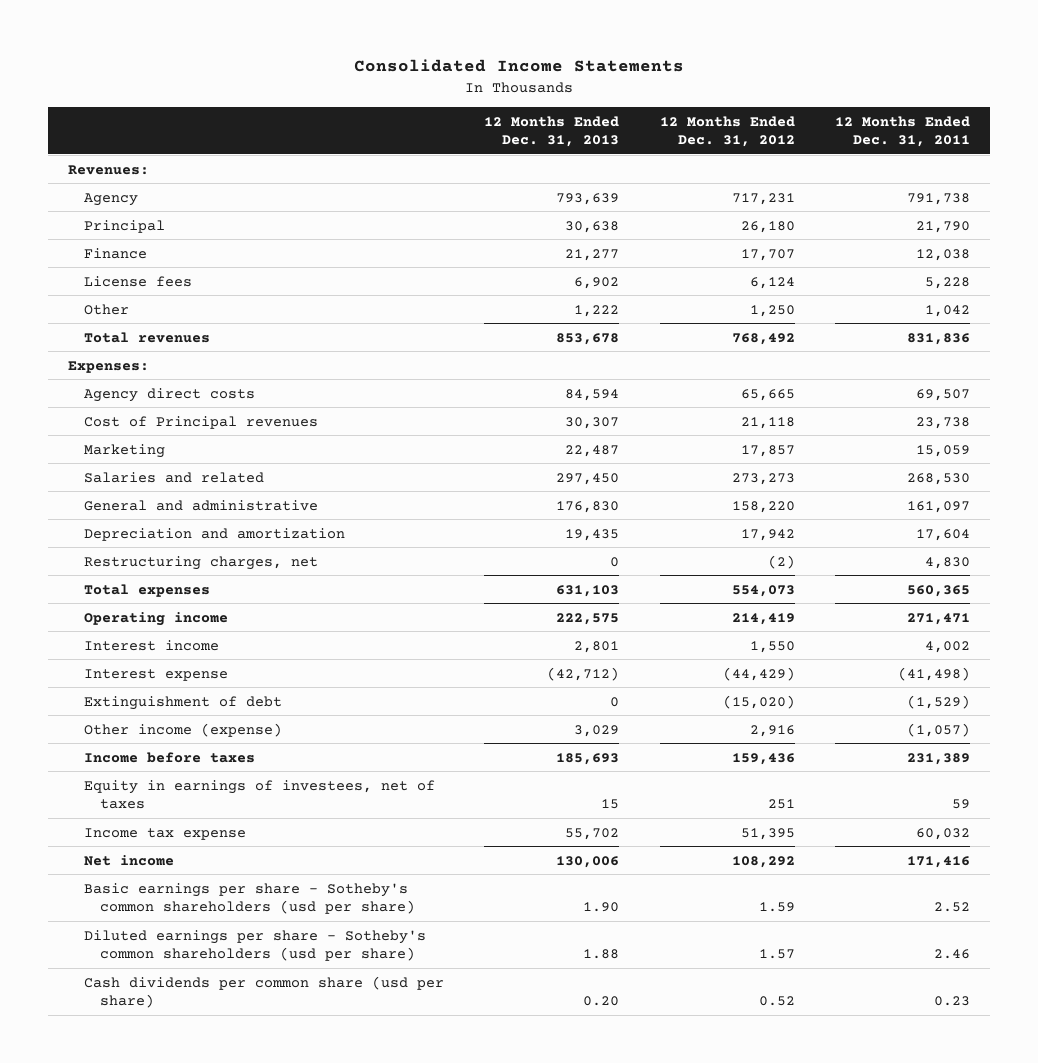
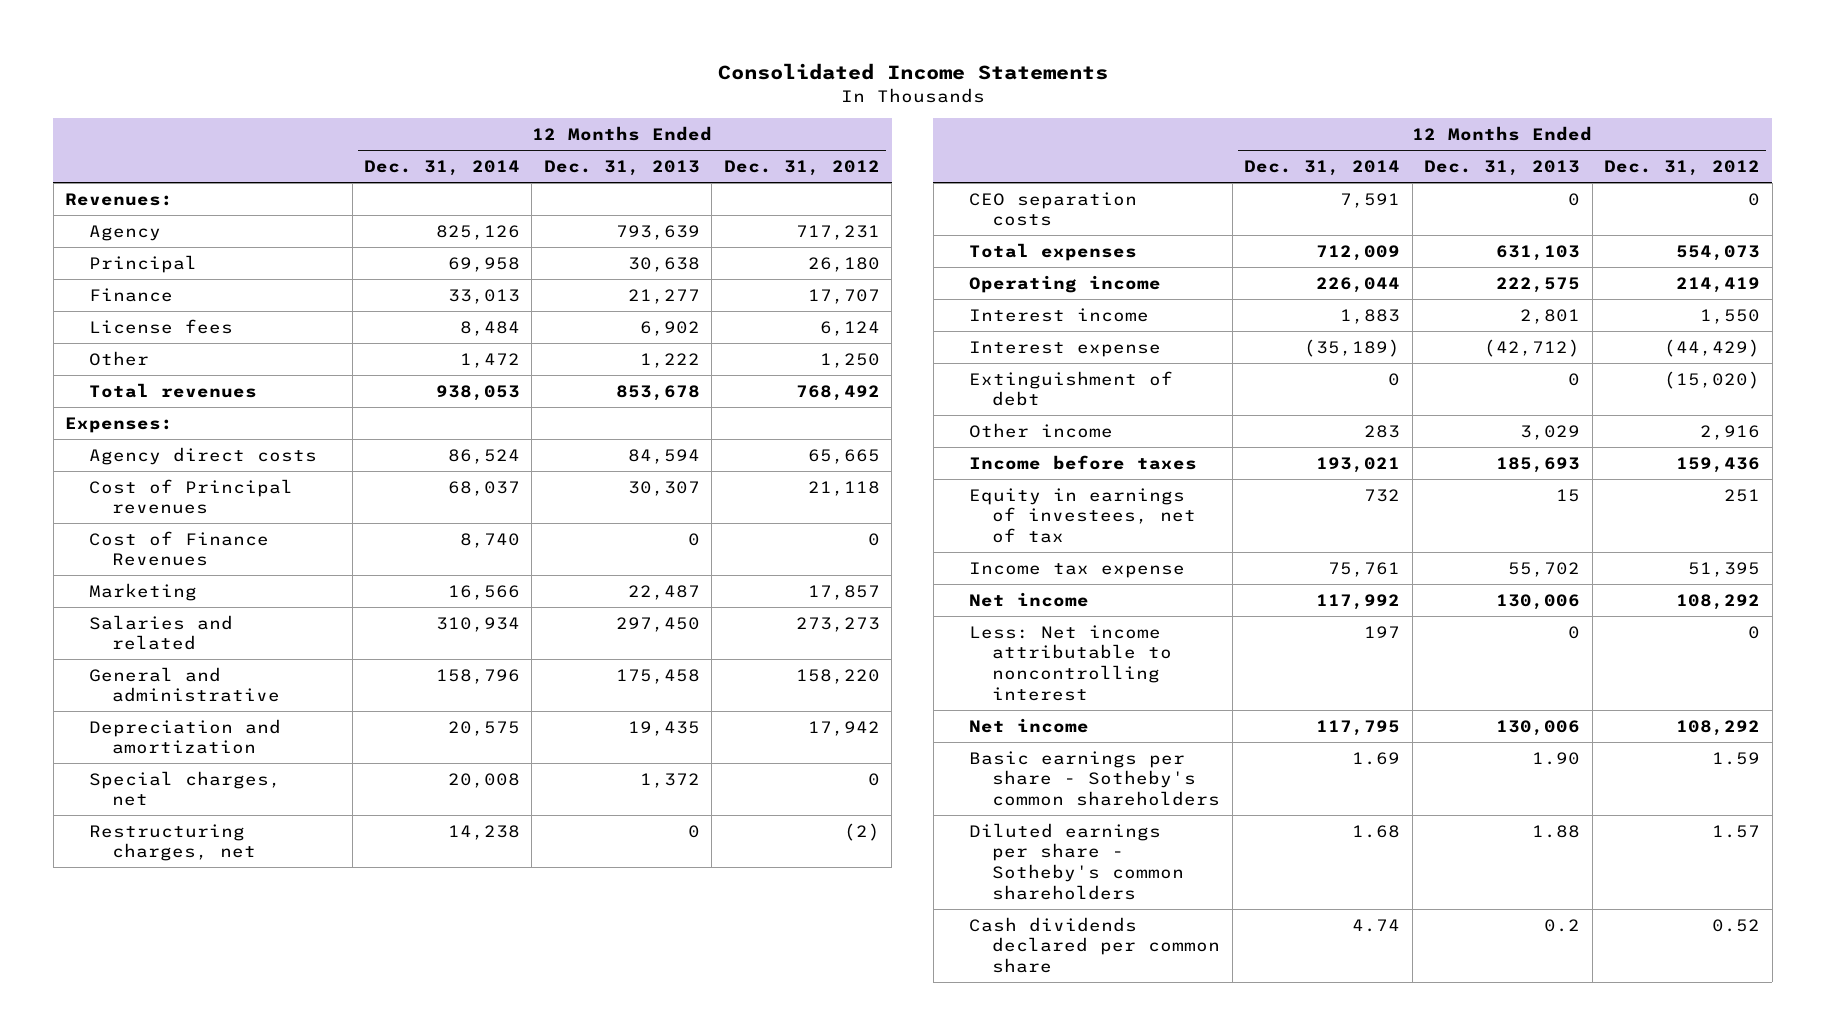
- | 12 Months Ended Dec. 31, 2013 | 12 Months Ended Dec. 31, 2012 | 12 Months Ended Dec. 31, 2011
+ | 12 Months Ended Dec. 31, 2014 | 12 Months Ended Dec. 31, 2013 | 12 Months Ended Dec. 31, 2012
+ Cost of Finance Revenues | 8,740 | 0 | 0
- General and administrative | 176,830 | 158,220 | 161,097
+ General and administrative | 158,796 | 175,458 | 158,220
+ Special charges, net | 20,008 | 1,372 | 0
+ CEO separation costs | 7,591 | 0 | 0
- Other income (expense) | 3,029 | 2,916 | (1,057)
+ Other income | 283 | 3,029 | 2,916
- Equity in earnings of investees, net of taxes | 15 | 251 | 59
+ Equity in earnings of investees, net of tax | 732 | 15 | 251
- Basic earnings per share - Sotheby's common shareholders (usd per share) | 1.90 | 1.59 | 2.52
- Diluted earnings per share - Sotheby's common shareholders (usd per share) | 1.88 | 1.57 | 2.46
- Cash dividends per common share (usd per share) | 0.20 | 0.52 | 0.23
+ Less: Net income attributable to noncontrolling interest | 197 | 0 | 0
+ Net income | 117,795 | 130,006 | 108,292
+ Basic earnings per share - Sotheby's common shareholders | 1.69 | 1.90 | 1.59
+ Diluted earnings per share - Sotheby's common shareholders | 1.68 | 1.88 | 1.57
+ Cash dividends declared per common share | 4.74 | 0.2 | 0.52

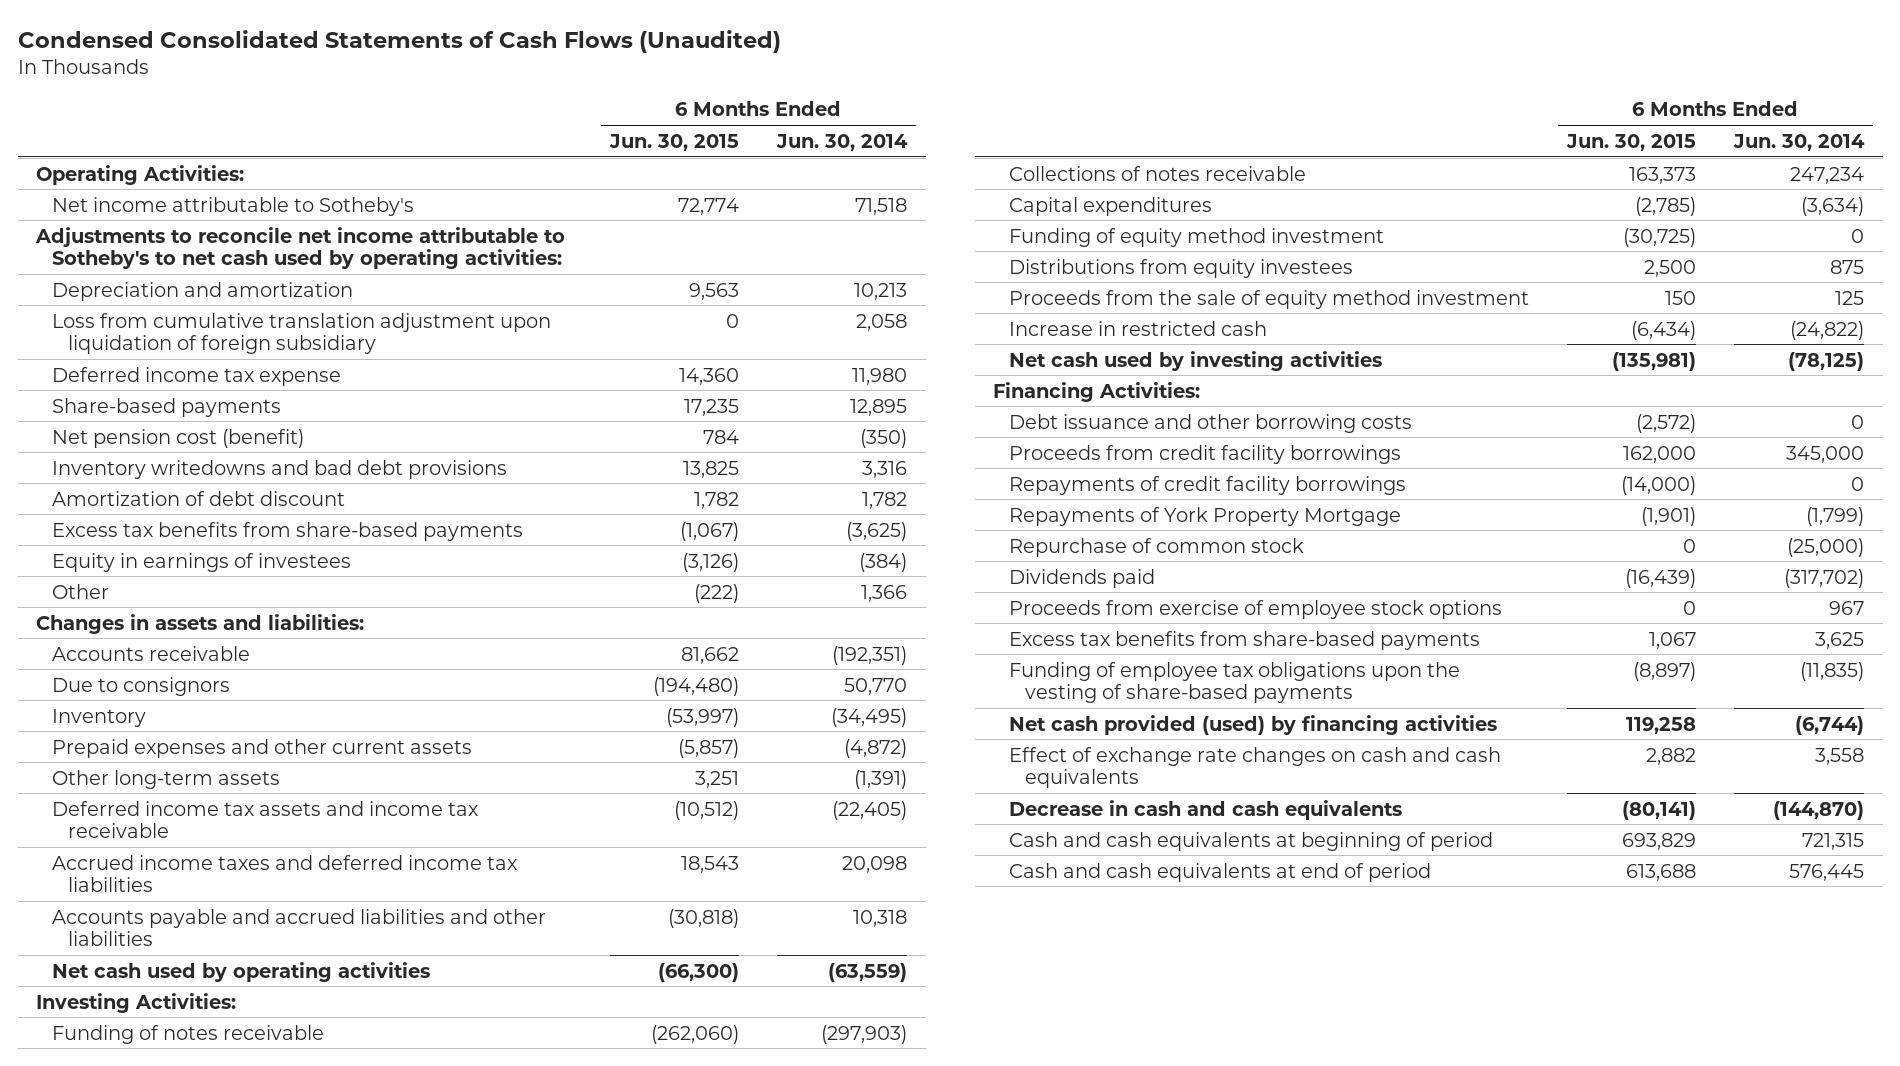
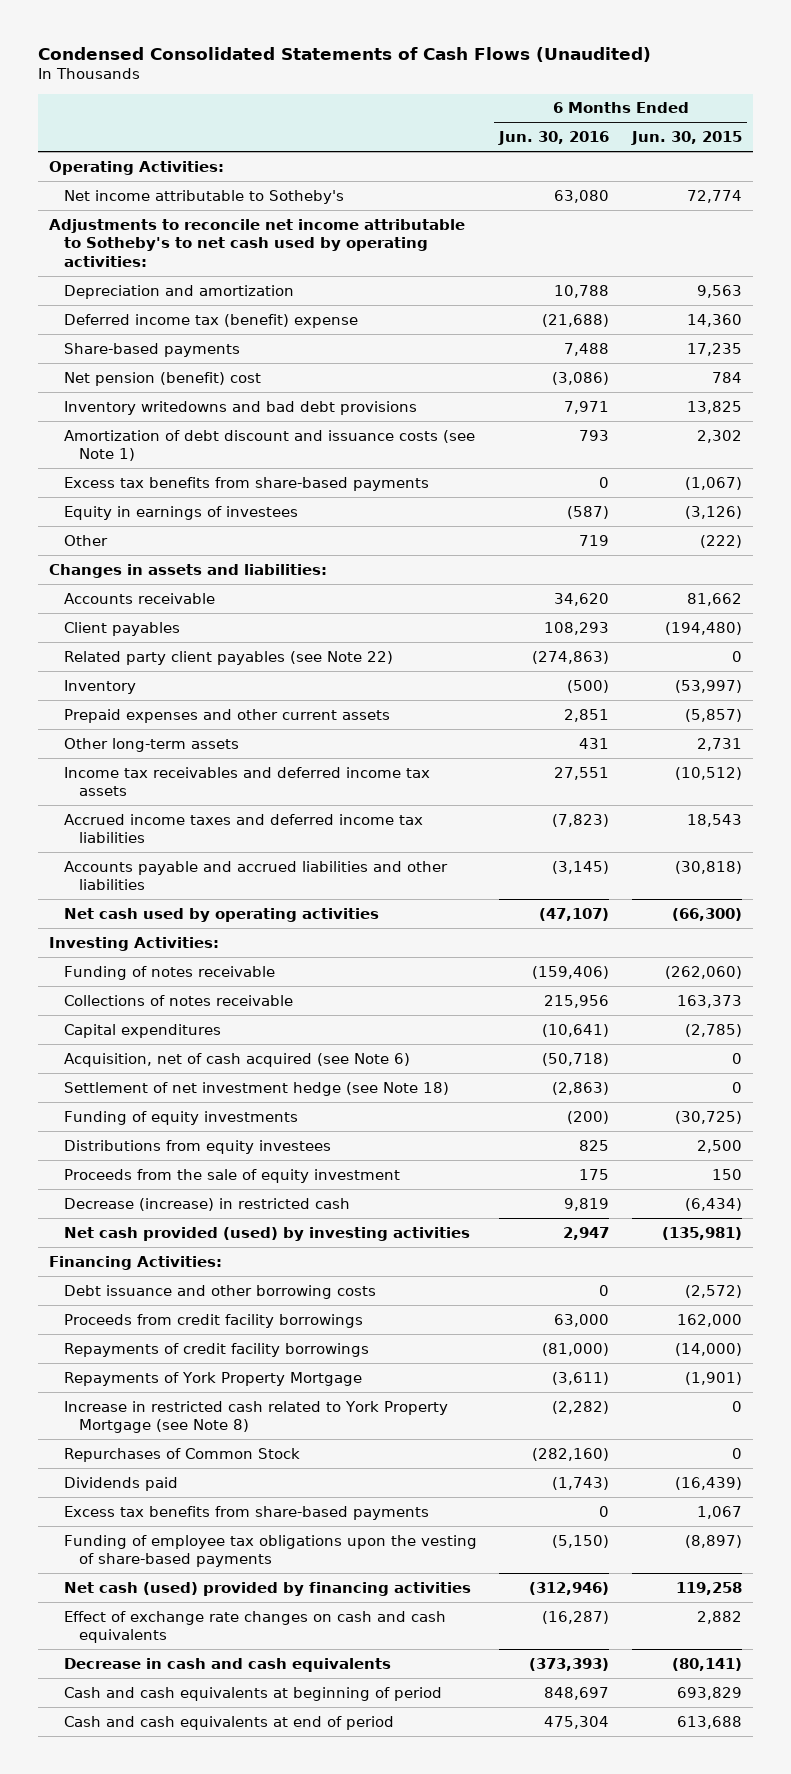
- | 6 Months Ended Jun. 30, 2015 | 6 Months Ended Jun. 30, 2014
+ | 6 Months Ended Jun. 30, 2016 | 6 Months Ended Jun. 30, 2015
- Loss from cumulative translation adjustment upon liquidation of foreign subsidiary | 0 | 2,058
- Deferred income tax expense | 14,360 | 11,980
+ Deferred income tax (benefit) expense | (21,688) | 14,360
- Net pension cost (benefit) | 784 | (350)
+ Net pension (benefit) cost | (3,086) | 784
- Amortization of debt discount | 1,782 | 1,782
+ Amortization of debt discount and issuance costs (see Note 1) | 793 | 2,302
- Due to consignors | (194,480) | 50,770
+ Client payables | 108,293 | (194,480)
+ Related party client payables (see Note 22) | (274,863) | 0
- Other long-term assets | 3,251 | (1,391)
- Deferred income tax assets and income tax receivable | (10,512) | (22,405)
+ Other long-term assets | 431 | 2,731
+ Income tax receivables and deferred income tax assets | 27,551 | (10,512)
- Funding of equity method investment | (30,725) | 0
+ Acquisition, net of cash acquired (see Note 6) | (50,718) | 0
+ Settlement of net investment hedge (see Note 18) | (2,863) | 0
+ Funding of equity investments | (200) | (30,725)
- Proceeds from the sale of equity method investment | 150 | 125
- Increase in restricted cash | (6,434) | (24,822)
- Net cash used by investing activities | (135,981) | (78,125)
+ Proceeds from the sale of equity investment | 175 | 150
+ Decrease (increase) in restricted cash | 9,819 | (6,434)
+ Net cash provided (used) by investing activities | 2,947 | (135,981)
- Repurchase of common stock | 0 | (25,000)
+ Increase in restricted cash related to York Property Mortgage (see Note 8) | (2,282) | 0
+ Repurchases of Common Stock | (282,160) | 0
- Proceeds from exercise of employee stock options | 0 | 967
- Net cash provided (used) by financing activities | 119,258 | (6,744)
+ Net cash (used) provided by financing activities | (312,946) | 119,258

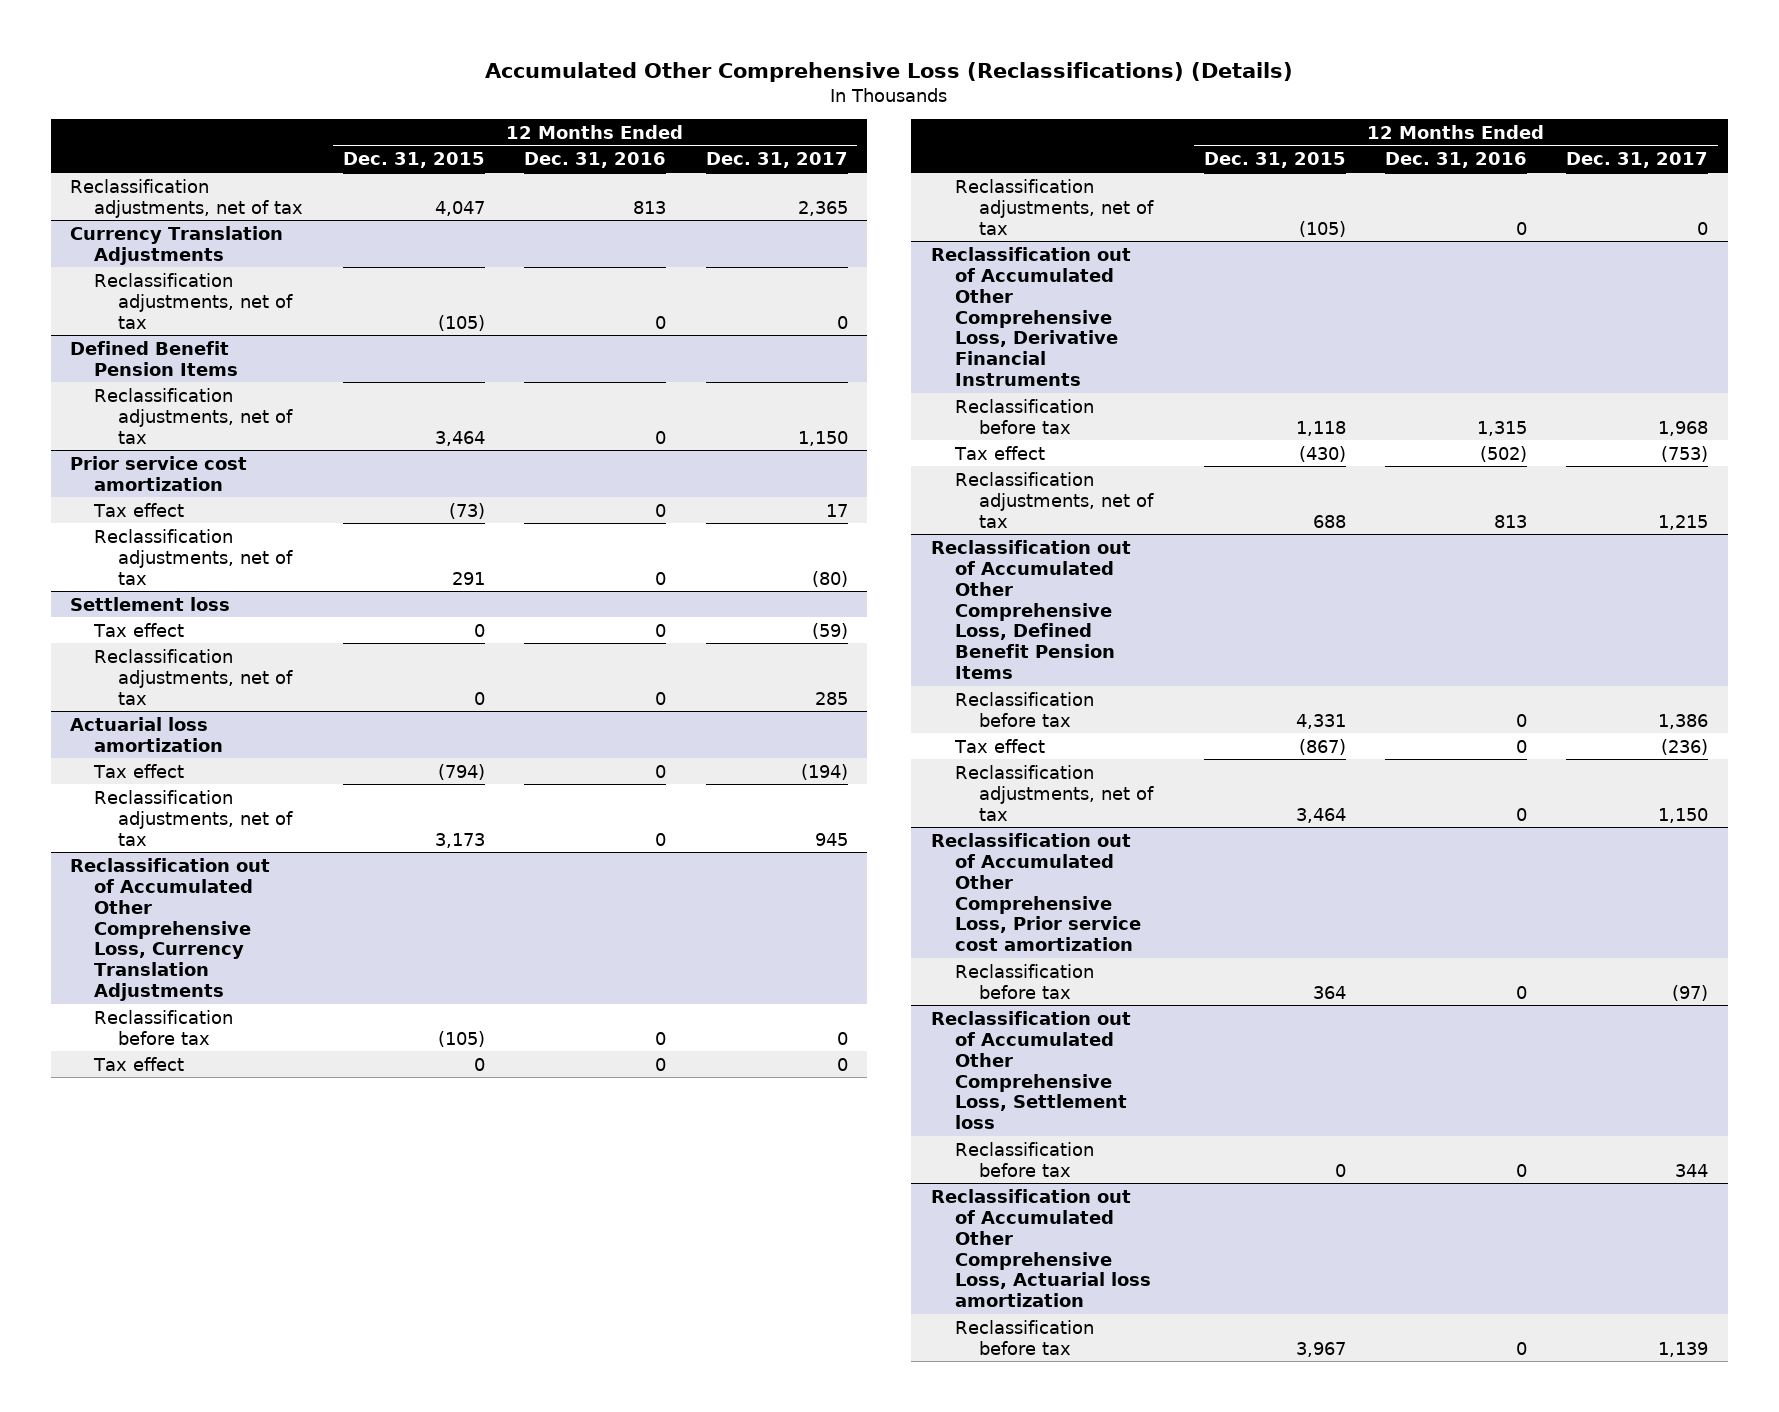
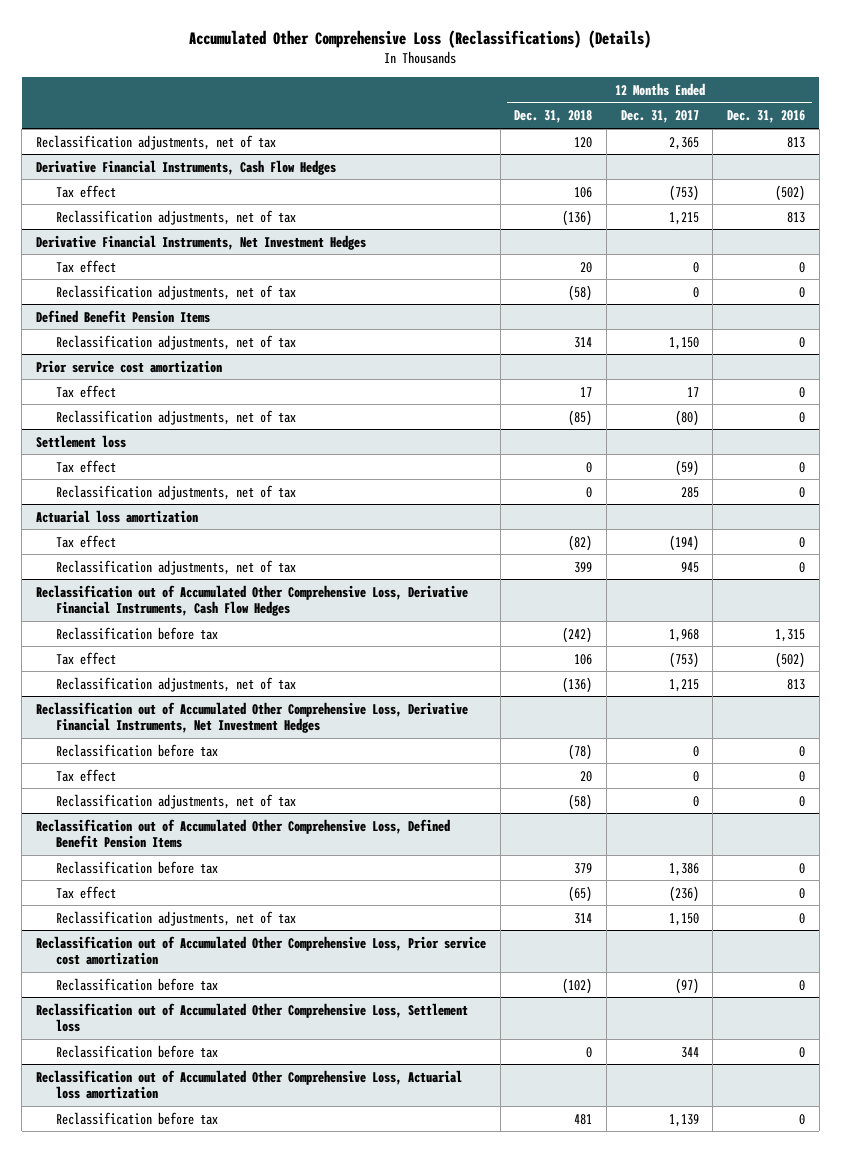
- | 12 Months Ended Dec. 31, 2015 | 12 Months Ended Dec. 31, 2016 | 12 Months Ended Dec. 31, 2017
+ | 12 Months Ended Dec. 31, 2018 | 12 Months Ended Dec. 31, 2017 | 12 Months Ended Dec. 31, 2016
- Currency Translation Adjustments
+ Derivative Financial Instruments, Cash Flow Hedges
+ Tax effect | 106 | (753) | (502)
+ Reclassification adjustments, net of tax | (136) | 1,215 | 813
+ Derivative Financial Instruments, Net Investment Hedges
+ Tax effect | 20 | 0 | 0
- Reclassification out of Accumulated Other Comprehensive Loss, Currency Translation Adjustments
- Reclassification before tax | (105) | 0 | 0
- Tax effect | 0 | 0 | 0
- Reclassification adjustments, net of tax | (105) | 0 | 0
- Reclassification out of Accumulated Other Comprehensive Loss, Derivative Financial Instruments
+ Reclassification out of Accumulated Other Comprehensive Loss, Derivative Financial Instruments, Cash Flow Hedges
+ Reclassification out of Accumulated Other Comprehensive Loss, Derivative Financial Instruments, Net Investment Hedges
+ Reclassification before tax | (78) | 0 | 0
+ Tax effect | 20 | 0 | 0
+ Reclassification adjustments, net of tax | (58) | 0 | 0

